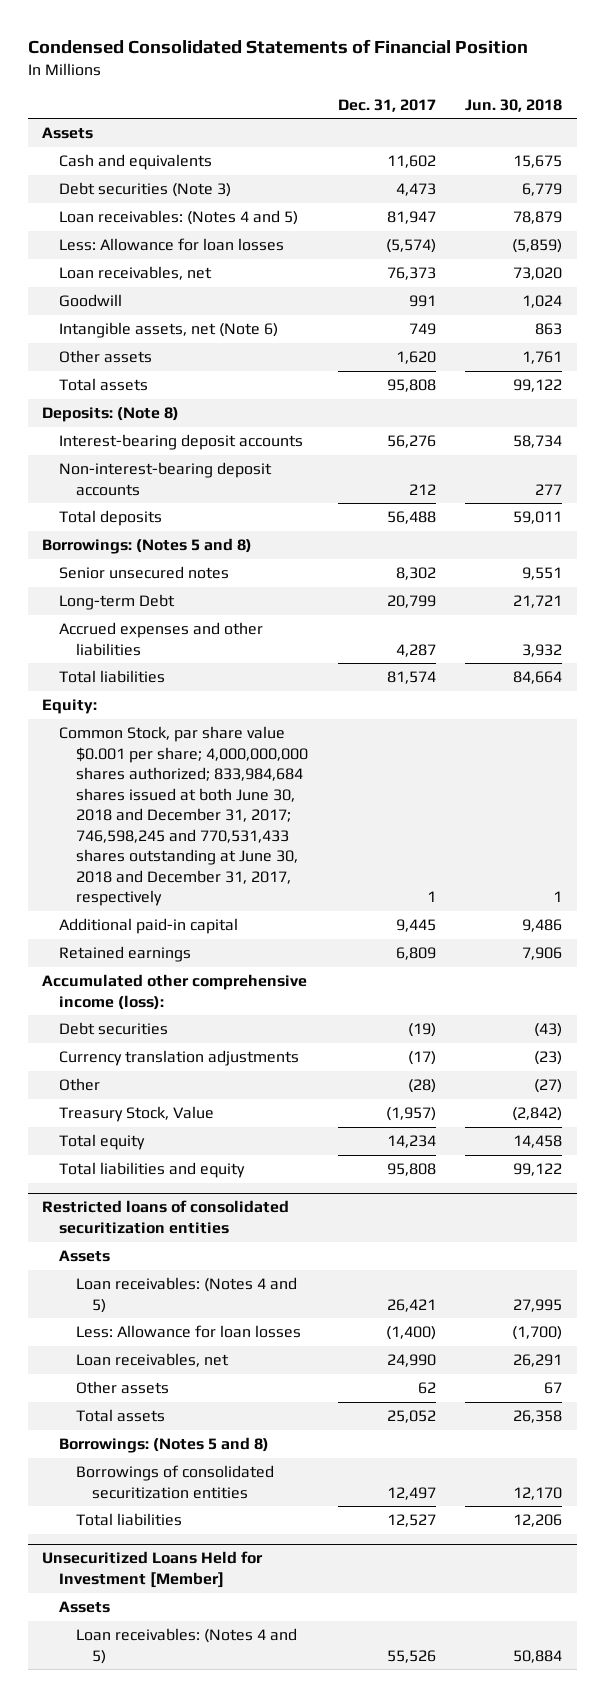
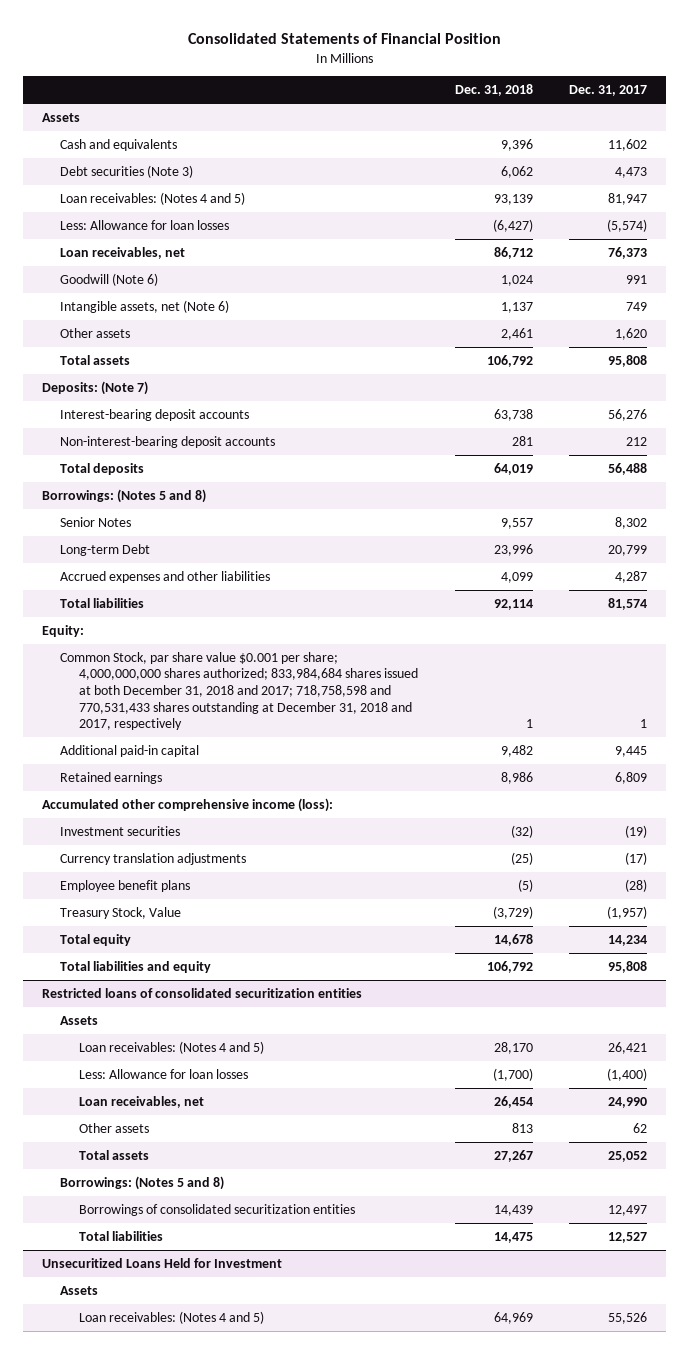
- Condensed Consolidated Statements of Financial Position
+ Consolidated Statements of Financial Position
- | Dec. 31, 2017 | Jun. 30, 2018
+ | Dec. 31, 2018 | Dec. 31, 2017
- Goodwill | 991 | 1,024
+ Goodwill (Note 6) | 1,024 | 991
- Deposits: (Note 8)
+ Deposits: (Note 7)
- Senior unsecured notes | 8,302 | 9,551
+ Senior Notes | 9,557 | 8,302
- Common Stock, par share value $0.001 per share; 4,000,000,000 shares authorized; 833,984,684 shares issued at both June 30, 2018 and December 31, 2017; 746,598,245 and 770,531,433 shares outstanding at June 30, 2018 and December 31, 2017, respectively | 1 | 1
+ Common Stock, par share value $0.001 per share; 4,000,000,000 shares authorized; 833,984,684 shares issued at both December 31, 2018 and 2017; 718,758,598 and 770,531,433 shares outstanding at December 31, 2018 and 2017, respectively | 1 | 1
- Debt securities | (19) | (43)
+ Investment securities | (32) | (19)
- Other | (28) | (27)
+ Employee benefit plans | (5) | (28)
- Unsecuritized Loans Held for Investment [Member]
+ Unsecuritized Loans Held for Investment

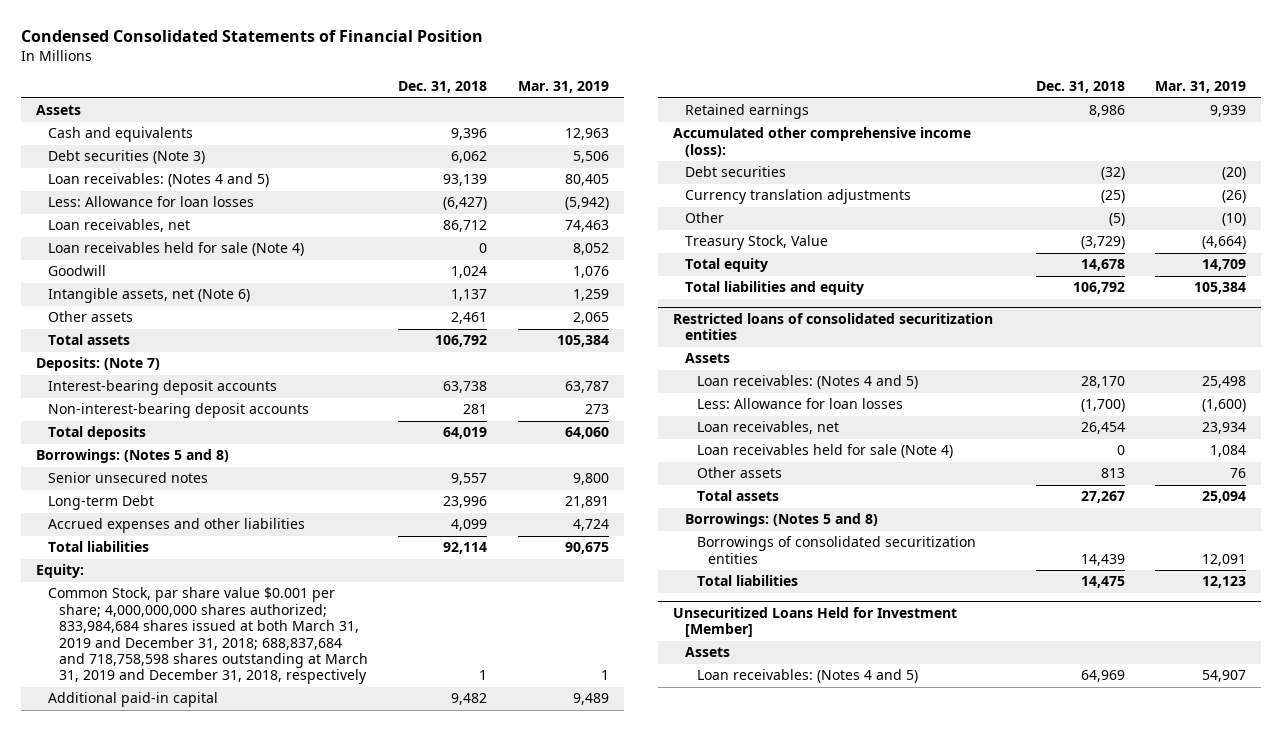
- Consolidated Statements of Financial Position
+ Condensed Consolidated Statements of Financial Position
- | Dec. 31, 2018 | Dec. 31, 2017
+ | Dec. 31, 2018 | Mar. 31, 2019
- Goodwill (Note 6) | 1,024 | 991
+ Loan receivables held for sale (Note 4) | 0 | 8,052
+ Goodwill | 1,024 | 1,076
- Senior Notes | 9,557 | 8,302
+ Senior unsecured notes | 9,557 | 9,800
- Common Stock, par share value $0.001 per share; 4,000,000,000 shares authorized; 833,984,684 shares issued at both December 31, 2018 and 2017; 718,758,598 and 770,531,433 shares outstanding at December 31, 2018 and 2017, respectively | 1 | 1
+ Common Stock, par share value $0.001 per share; 4,000,000,000 shares authorized; 833,984,684 shares issued at both March 31, 2019 and December 31, 2018; 688,837,684 and 718,758,598 shares outstanding at March 31, 2019 and December 31, 2018, respectively | 1 | 1
- Investment securities | (32) | (19)
+ Debt securities | (32) | (20)
- Employee benefit plans | (5) | (28)
+ Other | (5) | (10)
@ Restricted loans of consolidated securitization entities
+ Loan receivables held for sale (Note 4) | 0 | 1,084
- Unsecuritized Loans Held for Investment
+ Unsecuritized Loans Held for Investment [Member]

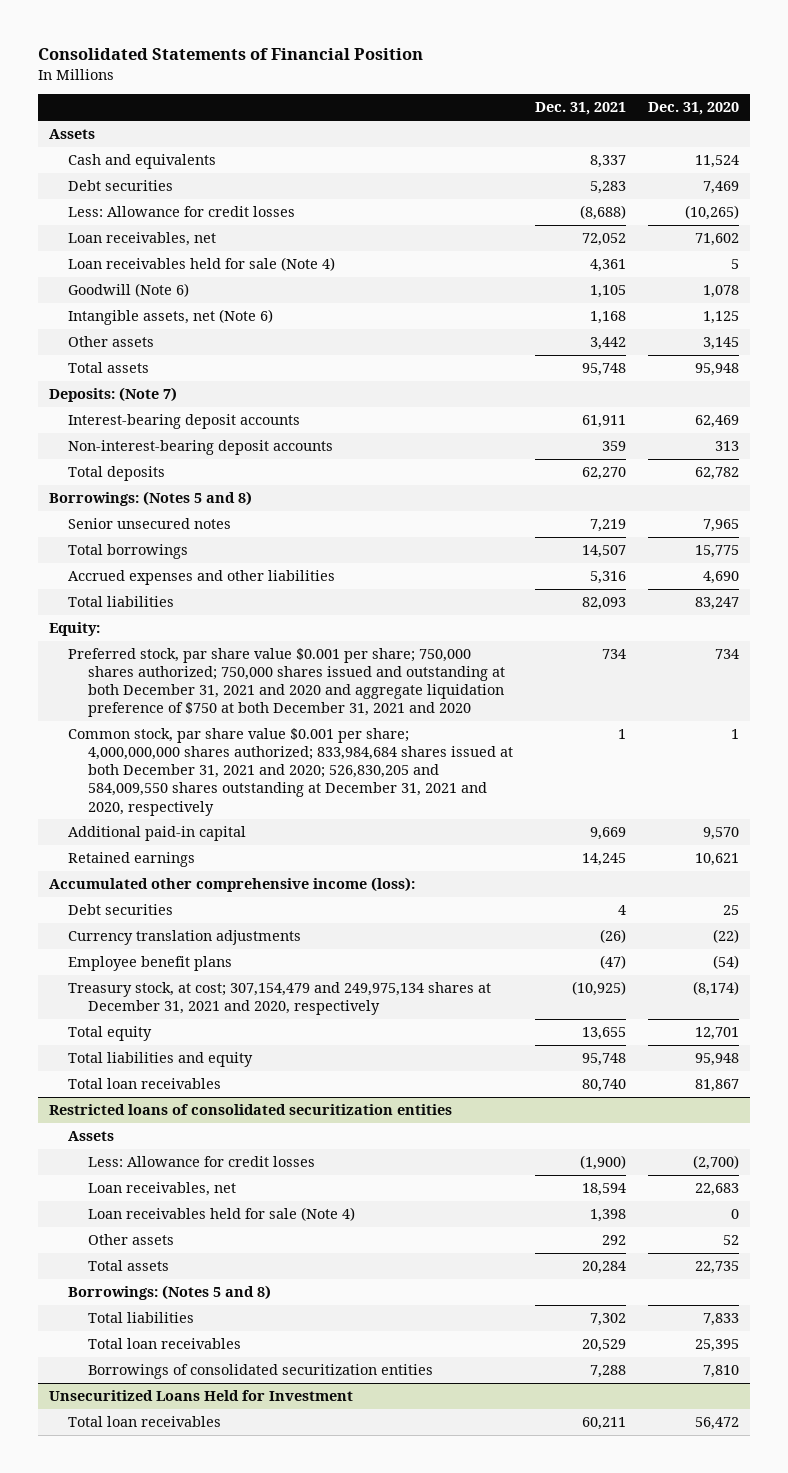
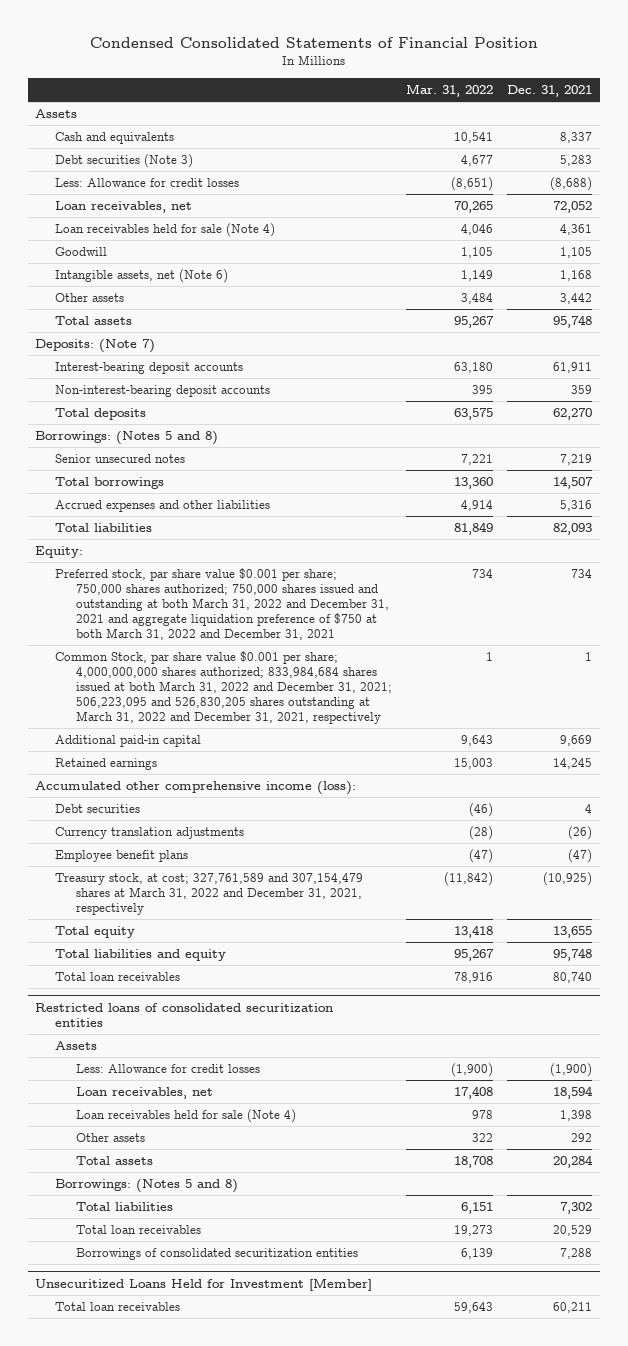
- Consolidated Statements of Financial Position
+ Condensed Consolidated Statements of Financial Position
- | Dec. 31, 2021 | Dec. 31, 2020
+ | Mar. 31, 2022 | Dec. 31, 2021
- Debt securities | 5,283 | 7,469
+ Debt securities (Note 3) | 4,677 | 5,283
- Goodwill (Note 6) | 1,105 | 1,078
+ Goodwill | 1,105 | 1,105
- Preferred stock, par share value $0.001 per share; 750,000 shares authorized; 750,000 shares issued and outstanding at both December 31, 2021 and 2020 and aggregate liquidation preference of $750 at both December 31, 2021 and 2020 | 734 | 734
- Common stock, par share value $0.001 per share; 4,000,000,000 shares authorized; 833,984,684 shares issued at both December 31, 2021 and 2020; 526,830,205 and 584,009,550 shares outstanding at December 31, 2021 and 2020, respectively | 1 | 1
+ Preferred stock, par share value $0.001 per share; 750,000 shares authorized; 750,000 shares issued and outstanding at both March 31, 2022 and December 31, 2021 and aggregate liquidation preference of $750 at both March 31, 2022 and December 31, 2021 | 734 | 734
+ Common Stock, par share value $0.001 per share; 4,000,000,000 shares authorized; 833,984,684 shares issued at both March 31, 2022 and December 31, 2021; 506,223,095 and 526,830,205 shares outstanding at March 31, 2022 and December 31, 2021, respectively | 1 | 1
- Treasury stock, at cost; 307,154,479 and 249,975,134 shares at December 31, 2021 and 2020, respectively | (10,925) | (8,174)
+ Treasury stock, at cost; 327,761,589 and 307,154,479 shares at March 31, 2022 and December 31, 2021, respectively | (11,842) | (10,925)
- Unsecuritized Loans Held for Investment
+ Unsecuritized Loans Held for Investment [Member]

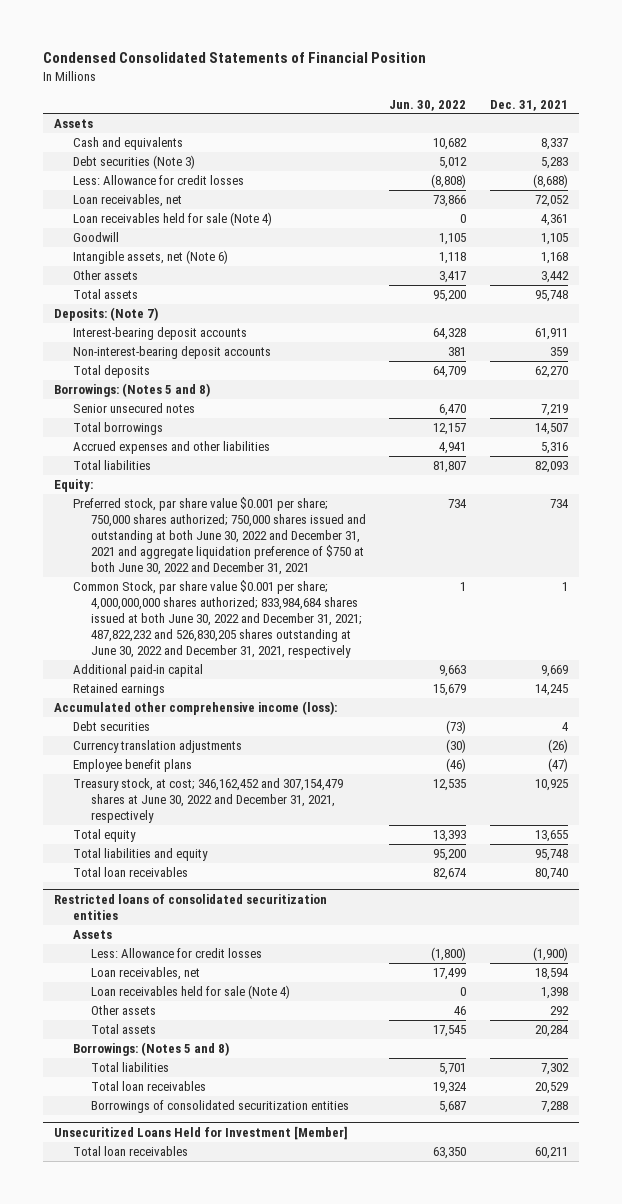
- | Mar. 31, 2022 | Dec. 31, 2021
+ | Jun. 30, 2022 | Dec. 31, 2021
- Preferred stock, par share value $0.001 per share; 750,000 shares authorized; 750,000 shares issued and outstanding at both March 31, 2022 and December 31, 2021 and aggregate liquidation preference of $750 at both March 31, 2022 and December 31, 2021 | 734 | 734
- Common Stock, par share value $0.001 per share; 4,000,000,000 shares authorized; 833,984,684 shares issued at both March 31, 2022 and December 31, 2021; 506,223,095 and 526,830,205 shares outstanding at March 31, 2022 and December 31, 2021, respectively | 1 | 1
+ Preferred stock, par share value $0.001 per share; 750,000 shares authorized; 750,000 shares issued and outstanding at both June 30, 2022 and December 31, 2021 and aggregate liquidation preference of $750 at both June 30, 2022 and December 31, 2021 | 734 | 734
+ Common Stock, par share value $0.001 per share; 4,000,000,000 shares authorized; 833,984,684 shares issued at both June 30, 2022 and December 31, 2021; 487,822,232 and 526,830,205 shares outstanding at June 30, 2022 and December 31, 2021, respectively | 1 | 1
- Treasury stock, at cost; 327,761,589 and 307,154,479 shares at March 31, 2022 and December 31, 2021, respectively | (11,842) | (10,925)
+ Treasury stock, at cost; 346,162,452 and 307,154,479 shares at June 30, 2022 and December 31, 2021, respectively | 12,535 | 10,925

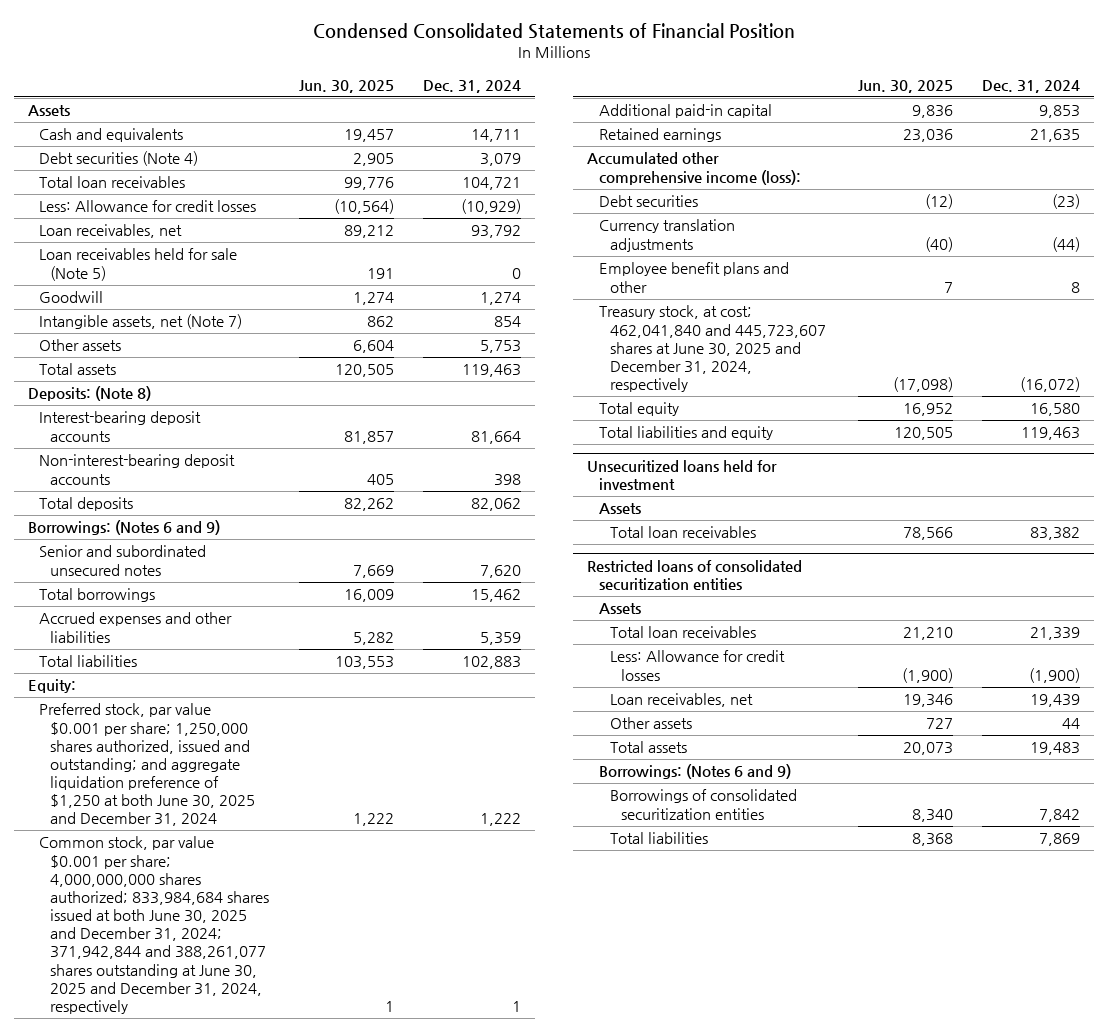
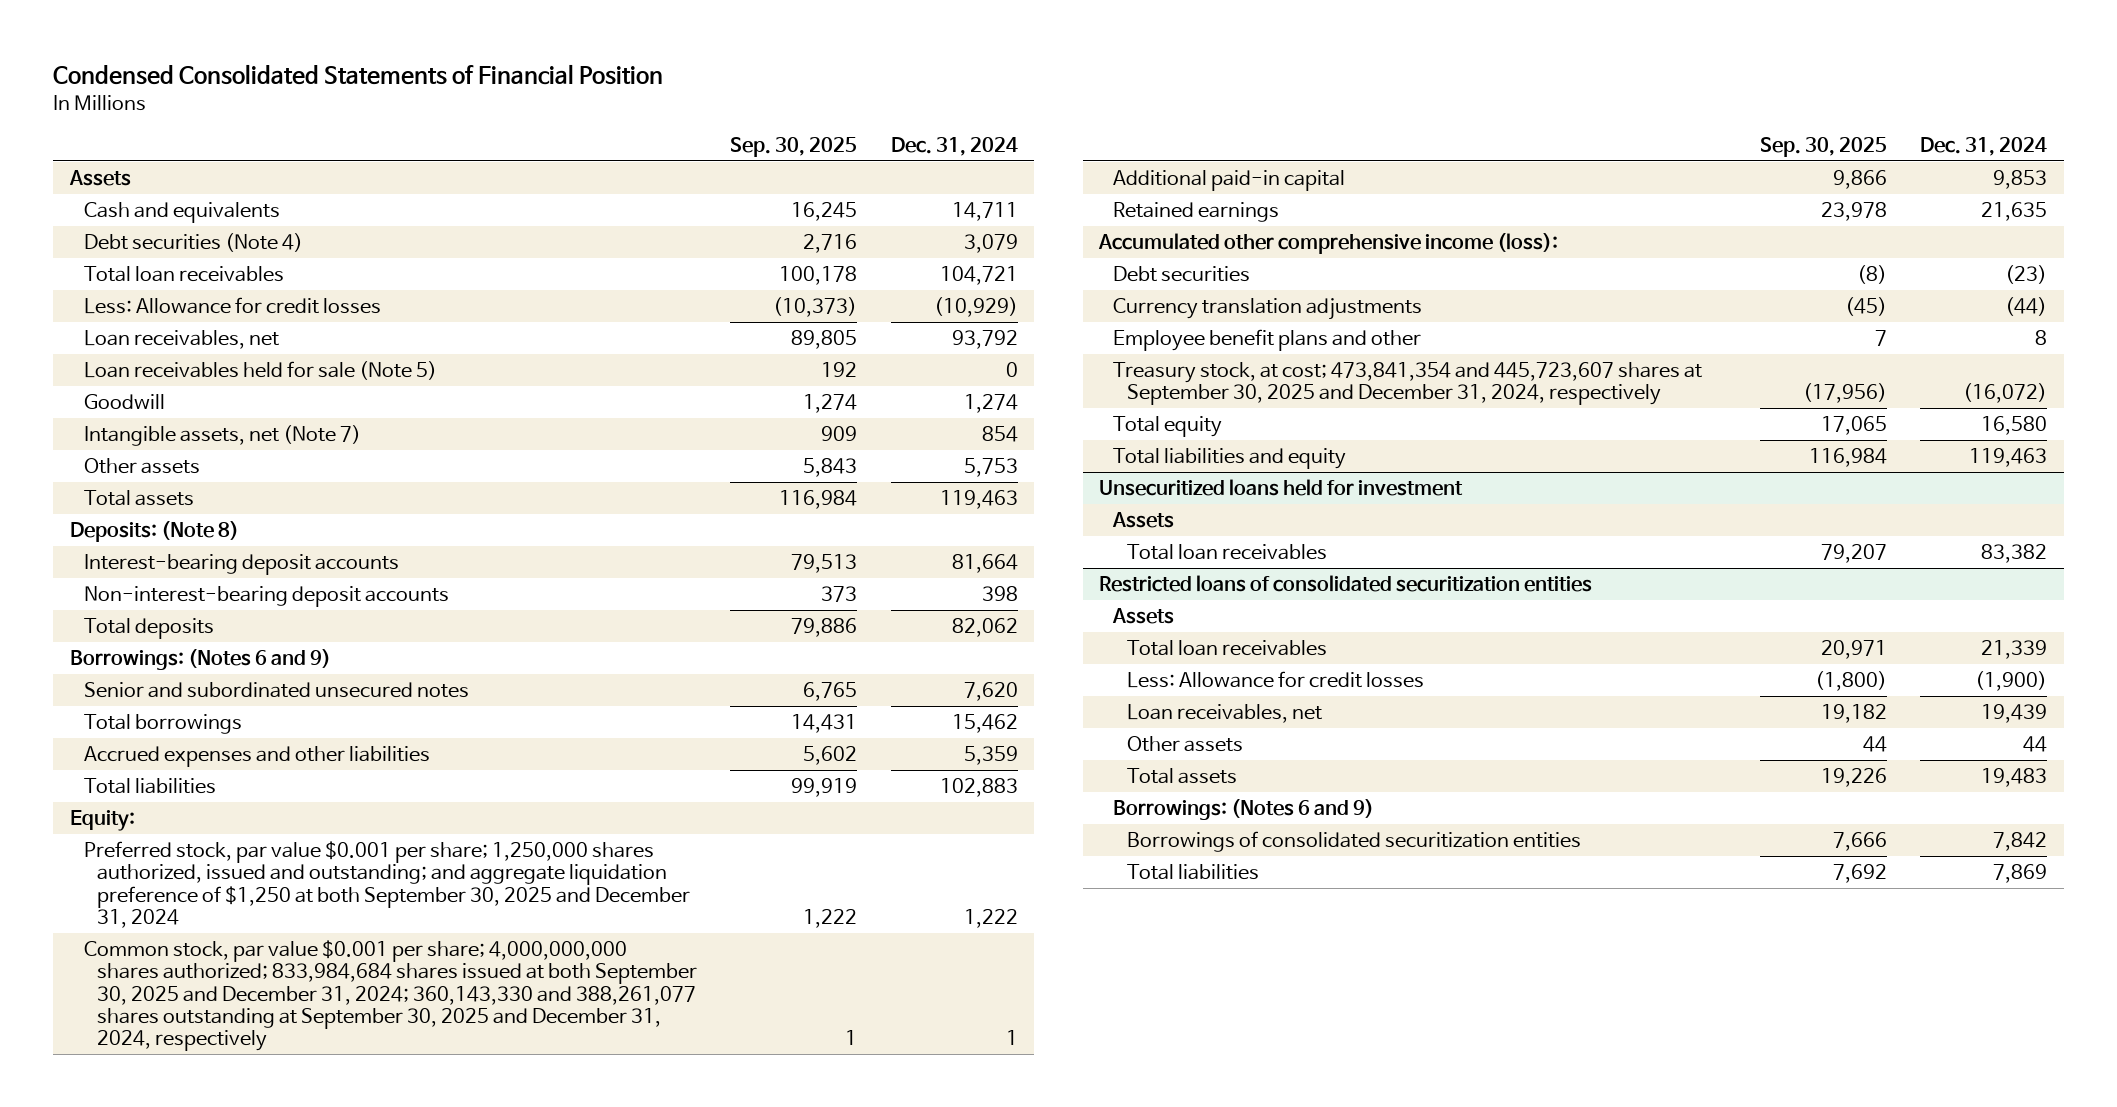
- | Jun. 30, 2025 | Dec. 31, 2024
+ | Sep. 30, 2025 | Dec. 31, 2024
- Preferred stock, par value $0.001 per share; 1,250,000 shares authorized, issued and outstanding; and aggregate liquidation preference of $1,250 at both June 30, 2025 and December 31, 2024 | 1,222 | 1,222
- Common stock, par value $0.001 per share; 4,000,000,000 shares authorized; 833,984,684 shares issued at both June 30, 2025 and December 31, 2024; 371,942,844 and 388,261,077 shares outstanding at June 30, 2025 and December 31, 2024, respectively | 1 | 1
+ Preferred stock, par value $0.001 per share; 1,250,000 shares authorized, issued and outstanding; and aggregate liquidation preference of $1,250 at both September 30, 2025 and December 31, 2024 | 1,222 | 1,222
+ Common stock, par value $0.001 per share; 4,000,000,000 shares authorized; 833,984,684 shares issued at both September 30, 2025 and December 31, 2024; 360,143,330 and 388,261,077 shares outstanding at September 30, 2025 and December 31, 2024, respectively | 1 | 1
- Treasury stock, at cost; 462,041,840 and 445,723,607 shares at June 30, 2025 and December 31, 2024, respectively | (17,098) | (16,072)
+ Treasury stock, at cost; 473,841,354 and 445,723,607 shares at September 30, 2025 and December 31, 2024, respectively | (17,956) | (16,072)

